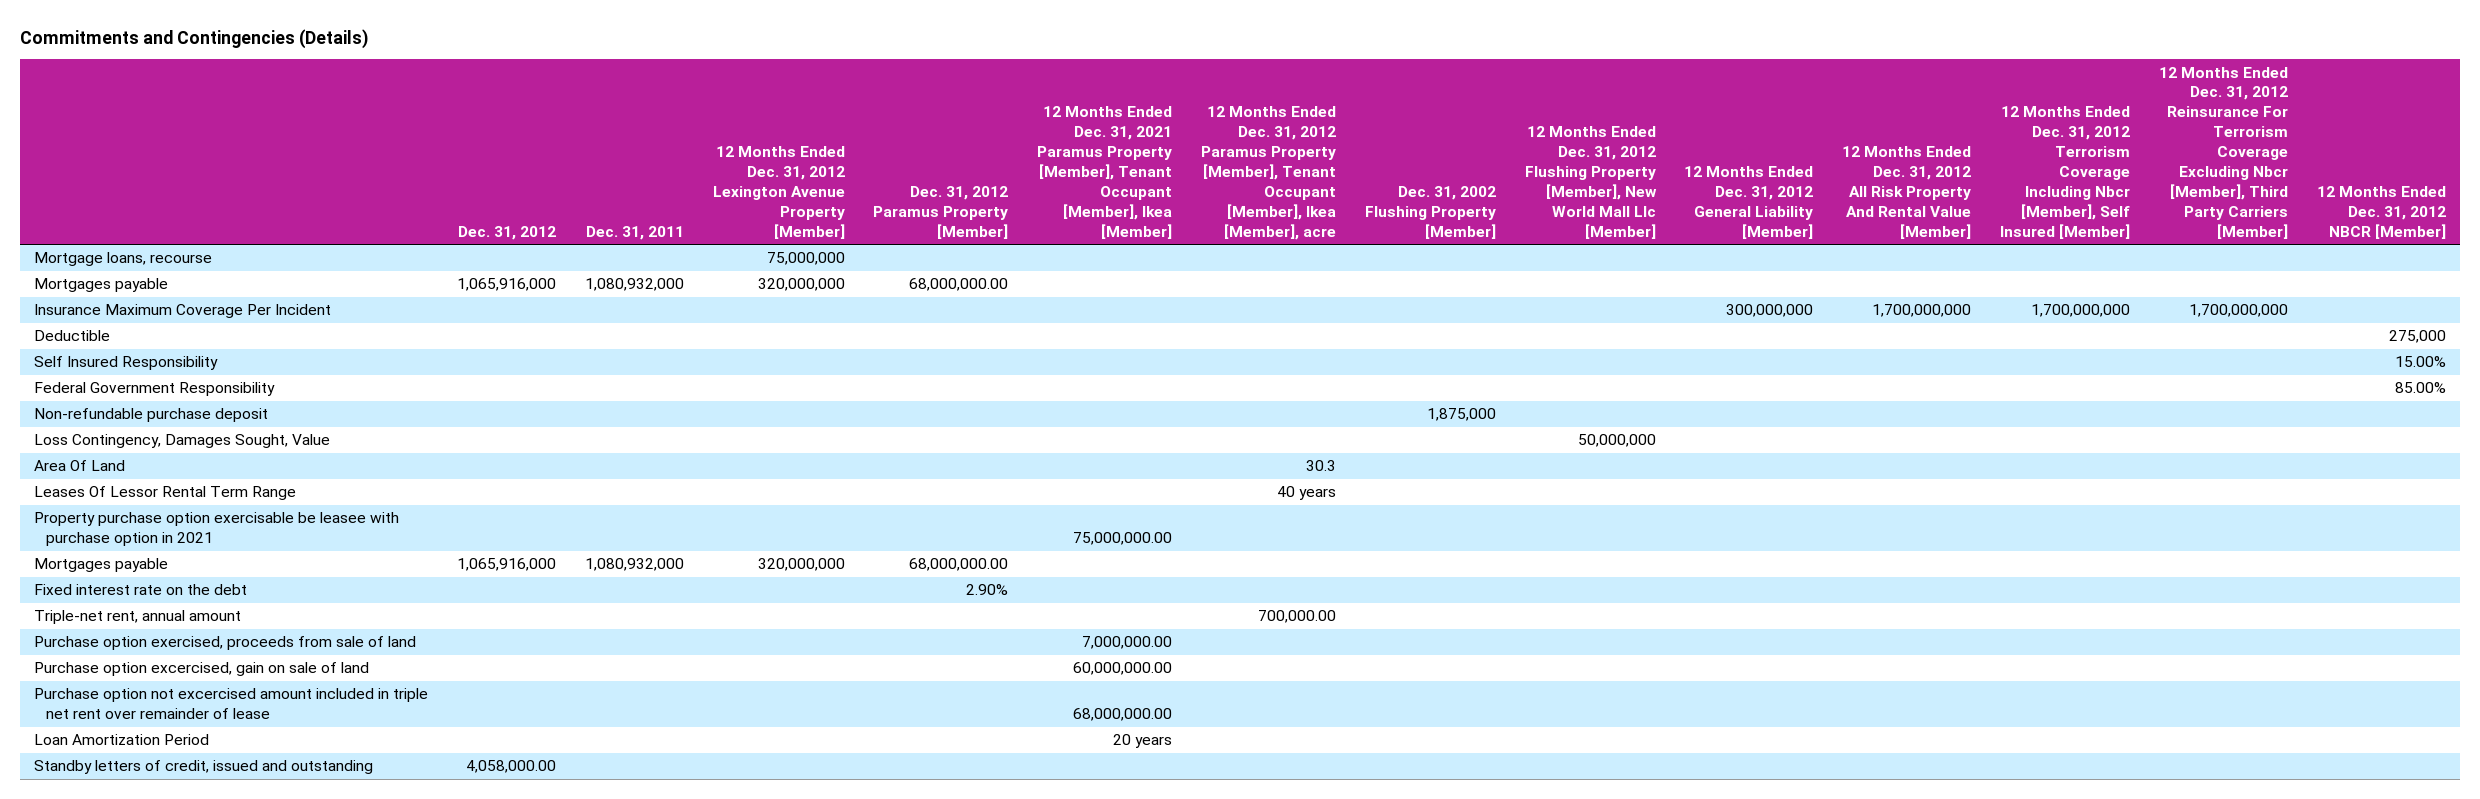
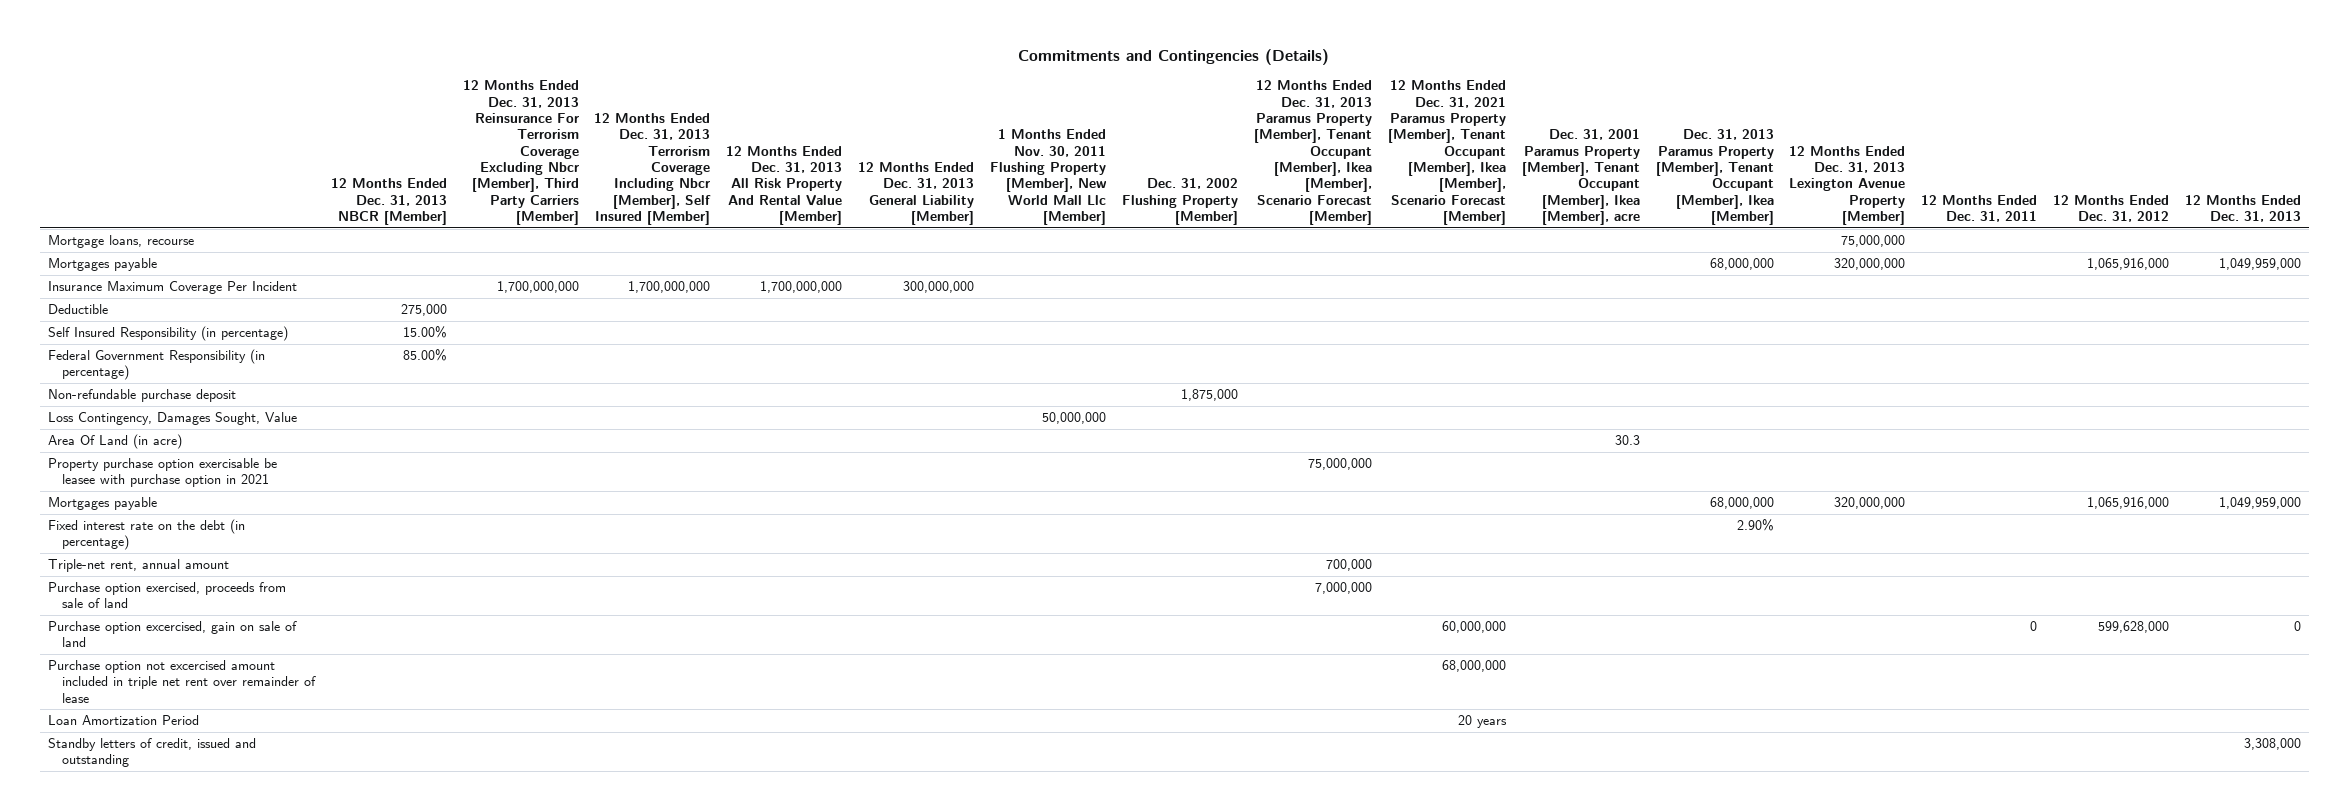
- | Dec. 31, 2012 | Dec. 31, 2011 | 12 Months Ended Dec. 31, 2012 Lexington Avenue Property [Member] | Dec. 31, 2012 Paramus Property [Member] | 12 Months Ended Dec. 31, 2021 Paramus Property [Member], Tenant Occupant [Member], Ikea [Member] | 12 Months Ended Dec. 31, 2012 Paramus Property [Member], Tenant Occupant [Member], Ikea [Member], acre | Dec. 31, 2002 Flushing Property [Member] | 12 Months Ended Dec. 31, 2012 Flushing Property [Member], New World Mall Llc [Member] | 12 Months Ended Dec. 31, 2012 General Liability [Member] | 12 Months Ended Dec. 31, 2012 All Risk Property And Rental Value [Member] | 12 Months Ended Dec. 31, 2012 Terrorism Coverage Including Nbcr [Member], Self Insured [Member] | 12 Months Ended Dec. 31, 2012 Reinsurance For Terrorism Coverage Excluding Nbcr [Member], Third Party Carriers [Member] | 12 Months Ended Dec. 31, 2012 NBCR [Member]
+ | 12 Months Ended Dec. 31, 2013 NBCR [Member] | 12 Months Ended Dec. 31, 2013 Reinsurance For Terrorism Coverage Excluding Nbcr [Member], Third Party Carriers [Member] | 12 Months Ended Dec. 31, 2013 Terrorism Coverage Including Nbcr [Member], Self Insured [Member] | 12 Months Ended Dec. 31, 2013 All Risk Property And Rental Value [Member] | 12 Months Ended Dec. 31, 2013 General Liability [Member] | 1 Months Ended Nov. 30, 2011 Flushing Property [Member], New World Mall Llc [Member] | Dec. 31, 2002 Flushing Property [Member] | 12 Months Ended Dec. 31, 2013 Paramus Property [Member], Tenant Occupant [Member], Ikea [Member], Scenario Forecast [Member] | 12 Months Ended Dec. 31, 2021 Paramus Property [Member], Tenant Occupant [Member], Ikea [Member], Scenario Forecast [Member] | Dec. 31, 2001 Paramus Property [Member], Tenant Occupant [Member], Ikea [Member], acre | Dec. 31, 2013 Paramus Property [Member], Tenant Occupant [Member], Ikea [Member] | 12 Months Ended Dec. 31, 2013 Lexington Avenue Property [Member] | 12 Months Ended Dec. 31, 2011 | 12 Months Ended Dec. 31, 2012 | 12 Months Ended Dec. 31, 2013
- Self Insured Responsibility | | | | | | | | | | | | | 15.00%
- Federal Government Responsibility | | | | | | | | | | | | | 85.00%
+ Self Insured Responsibility (in percentage) | 15.00% | | | | | | | | | | | | | |
+ Federal Government Responsibility (in percentage) | 85.00% | | | | | | | | | | | | | |
- Area Of Land | | | | | | 30.3 | | | | | | |
- Leases Of Lessor Rental Term Range | | | | | | 40 years | | | | | | |
+ Area Of Land (in acre) | | | | | | | | | | 30.3 | | | | |
- Fixed interest rate on the debt | | | | 2.90% | | | | | | | | |
+ Fixed interest rate on the debt (in percentage) | | | | | | | | | | | 2.90% | | | |

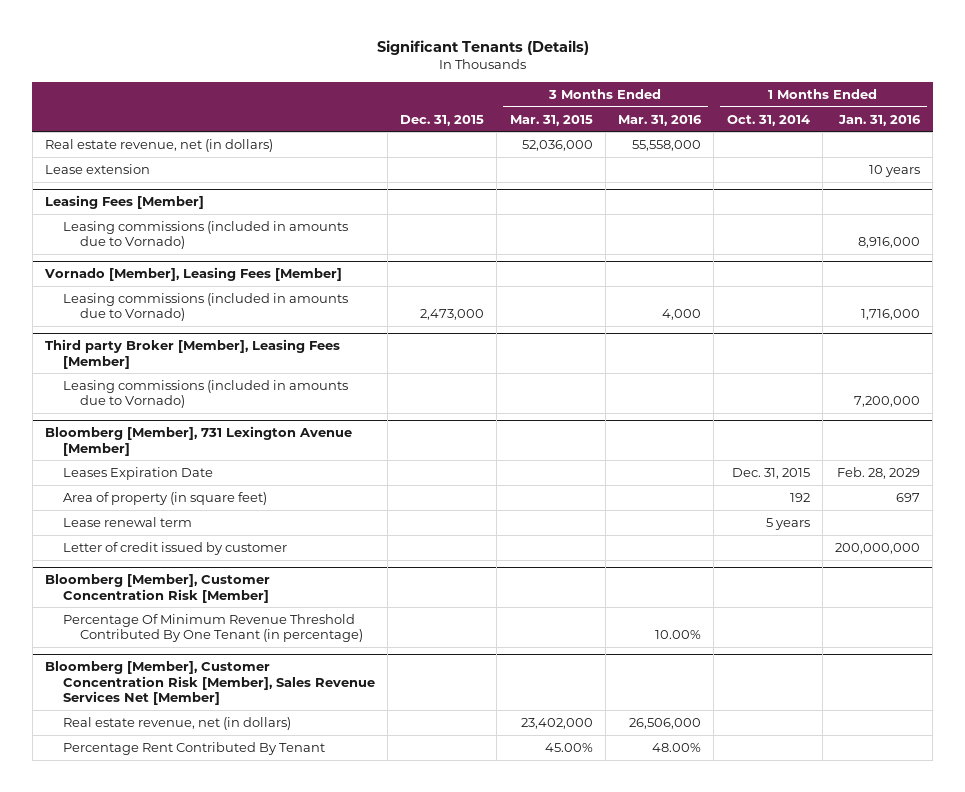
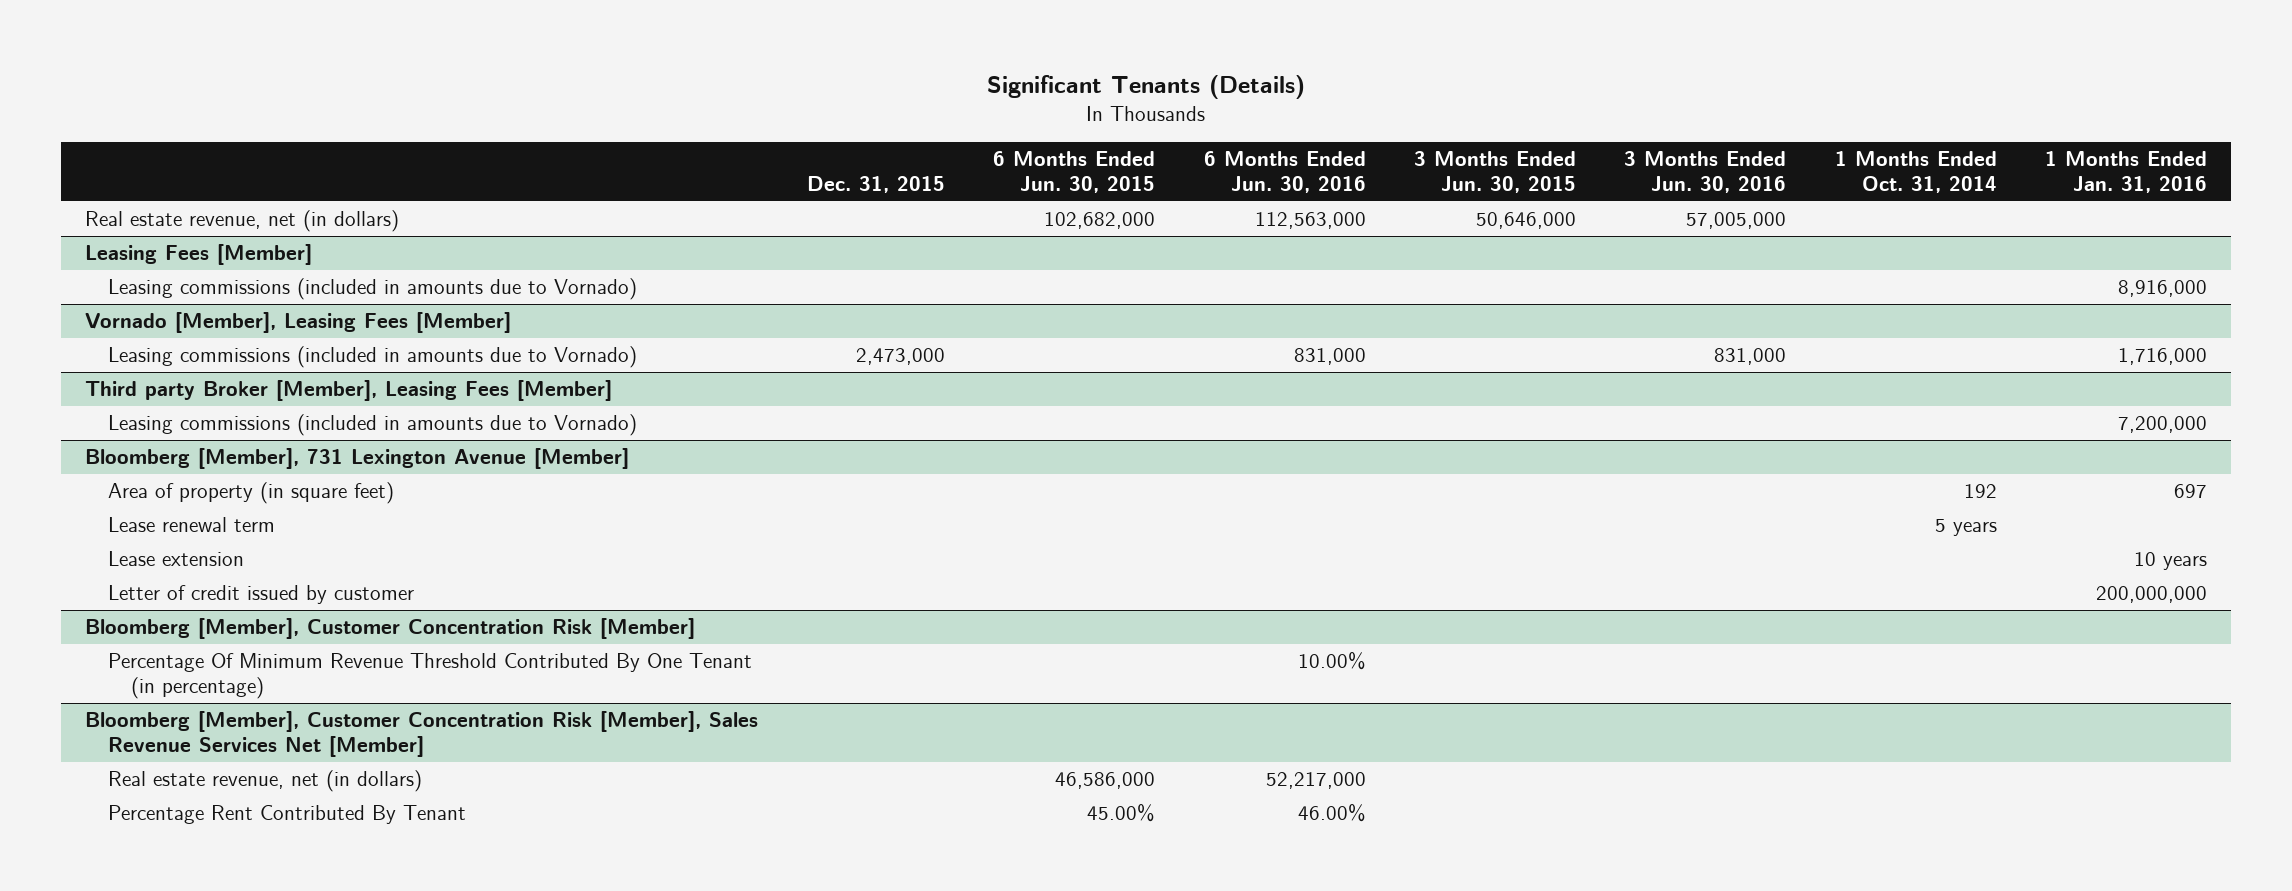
- | Dec. 31, 2015 | 3 Months Ended Mar. 31, 2015 | 3 Months Ended Mar. 31, 2016 | 1 Months Ended Oct. 31, 2014 | 1 Months Ended Jan. 31, 2016
+ | Dec. 31, 2015 | 6 Months Ended Jun. 30, 2015 | 6 Months Ended Jun. 30, 2016 | 3 Months Ended Jun. 30, 2015 | 3 Months Ended Jun. 30, 2016 | 1 Months Ended Oct. 31, 2014 | 1 Months Ended Jan. 31, 2016
- Lease extension | | | | | 10 years
@ Bloomberg [Member], 731 Lexington Avenue [Member]
- Leases Expiration Date | | | | Dec. 31, 2015 | Feb. 28, 2029
+ Lease extension | | | | | | | 10 years

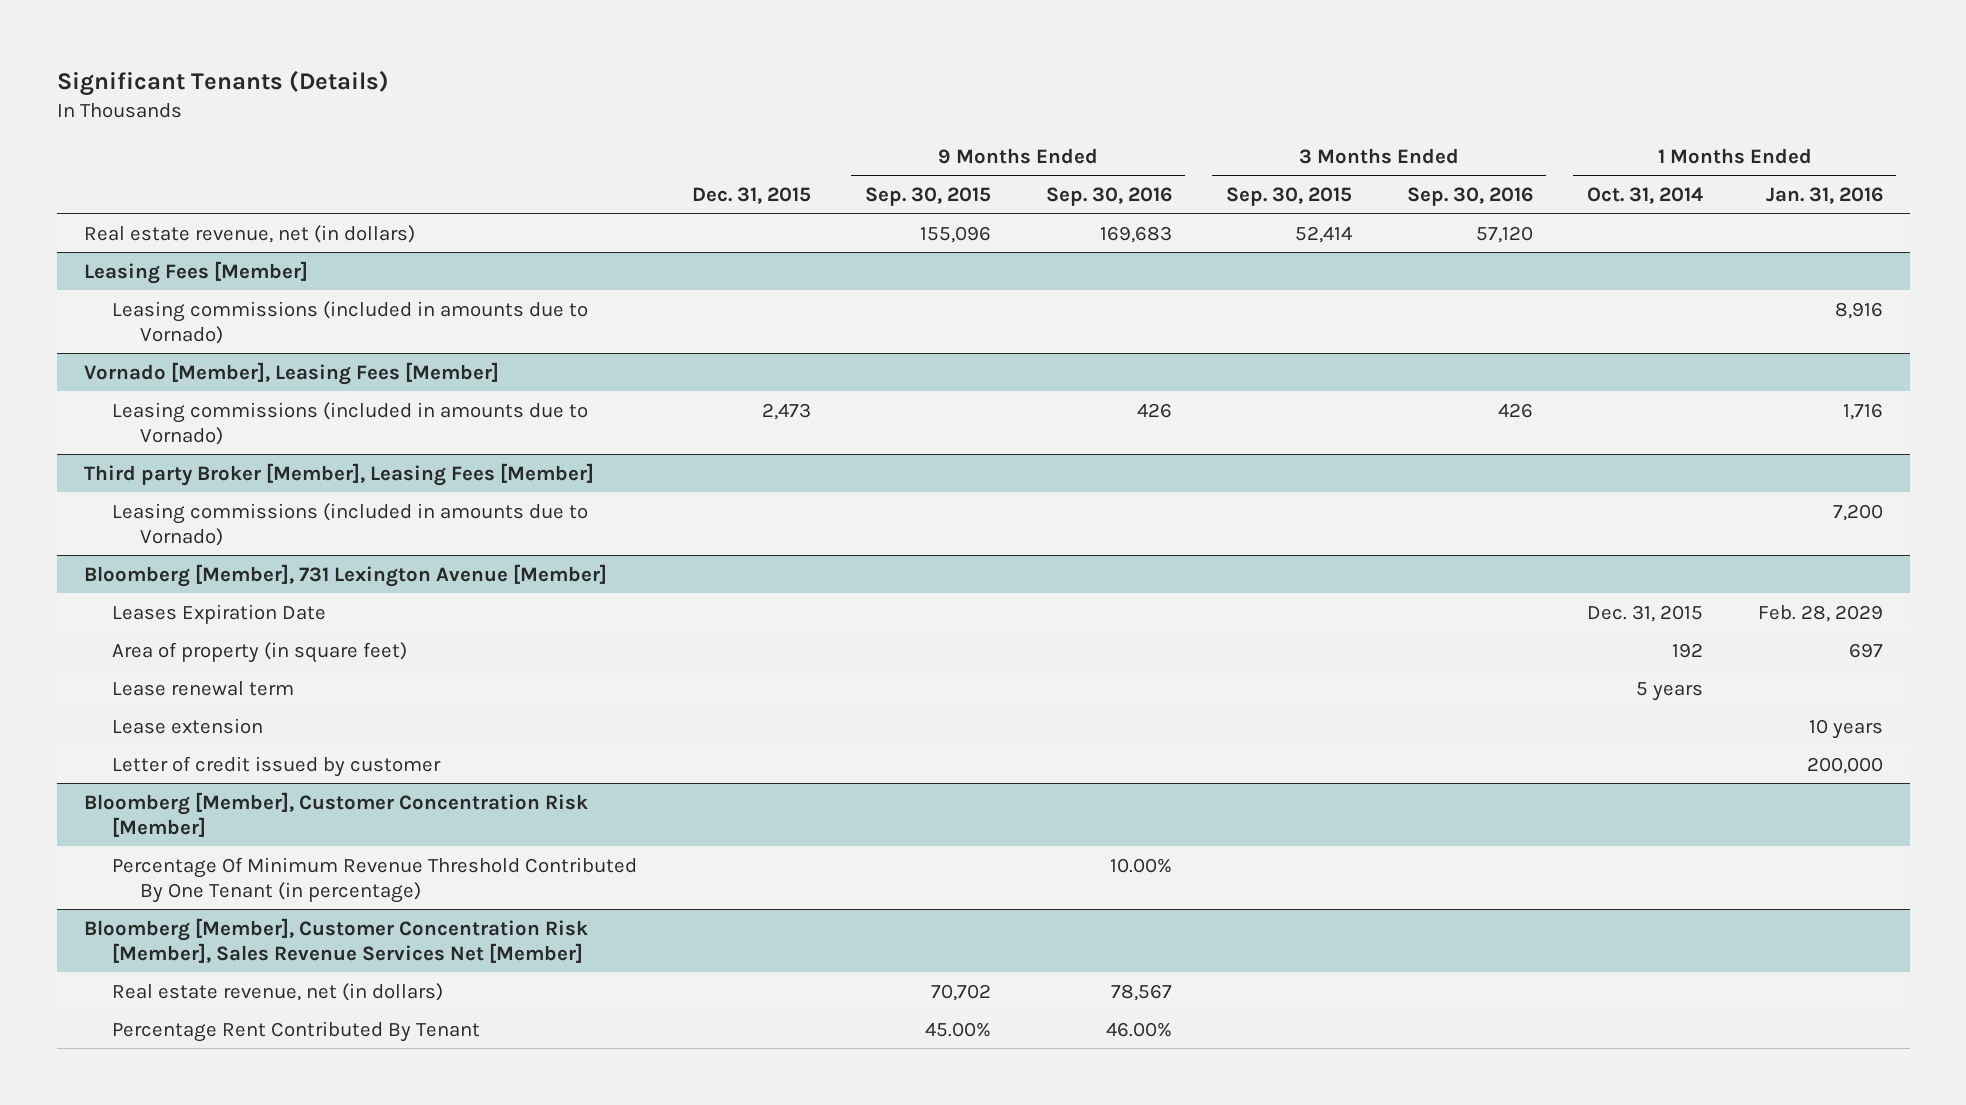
- | Dec. 31, 2015 | 6 Months Ended Jun. 30, 2015 | 6 Months Ended Jun. 30, 2016 | 3 Months Ended Jun. 30, 2015 | 3 Months Ended Jun. 30, 2016 | 1 Months Ended Oct. 31, 2014 | 1 Months Ended Jan. 31, 2016
+ | Dec. 31, 2015 | 9 Months Ended Sep. 30, 2015 | 9 Months Ended Sep. 30, 2016 | 3 Months Ended Sep. 30, 2015 | 3 Months Ended Sep. 30, 2016 | 1 Months Ended Oct. 31, 2014 | 1 Months Ended Jan. 31, 2016
@ Leasing Fees [Member]
- Leasing commissions (included in amounts due to Vornado) | | | | | | | 8,916,000
+ Leasing commissions (included in amounts due to Vornado) | | | | | | | 8,916
@ Vornado [Member], Leasing Fees [Member]
- Leasing commissions (included in amounts due to Vornado) | 2,473,000 | | 831,000 | | 831,000 | | 1,716,000
+ Leasing commissions (included in amounts due to Vornado) | 2,473 | | 426 | | 426 | | 1,716
@ Third party Broker [Member], Leasing Fees [Member]
- Leasing commissions (included in amounts due to Vornado) | | | | | | | 7,200,000
+ Leasing commissions (included in amounts due to Vornado) | | | | | | | 7,200
@ Bloomberg [Member], 731 Lexington Avenue [Member]
+ Leases Expiration Date | | | | | | Dec. 31, 2015 | Feb. 28, 2029
- Letter of credit issued by customer | | | | | | | 200,000,000
+ Letter of credit issued by customer | | | | | | | 200,000

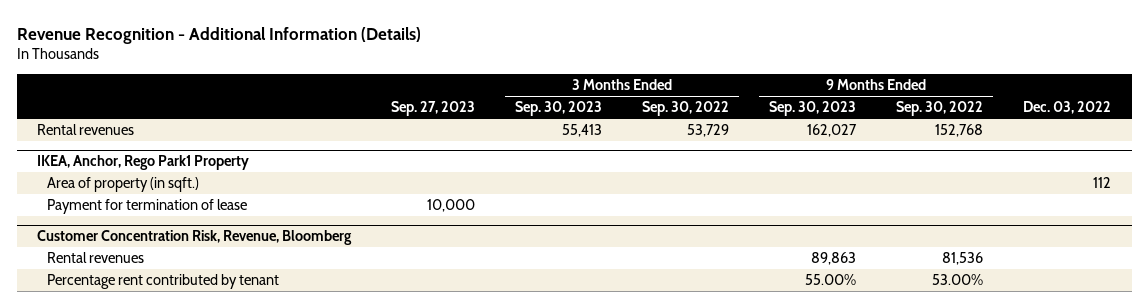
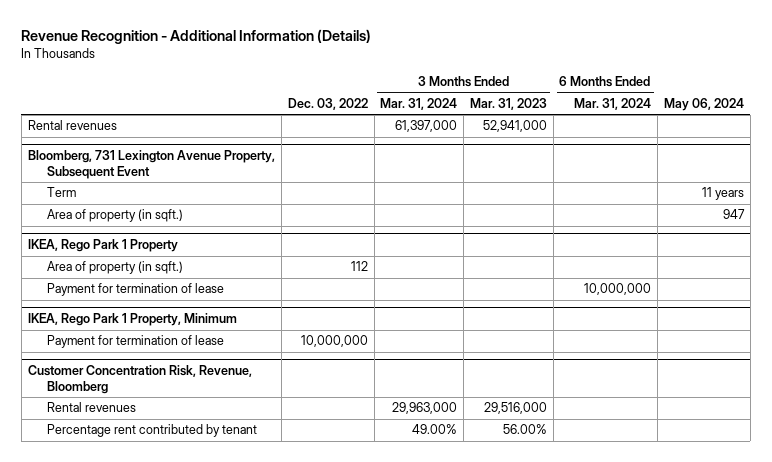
- | Sep. 27, 2023 | 3 Months Ended Sep. 30, 2023 | 3 Months Ended Sep. 30, 2022 | 9 Months Ended Sep. 30, 2023 | 9 Months Ended Sep. 30, 2022 | Dec. 03, 2022
+ | Dec. 03, 2022 | 3 Months Ended Mar. 31, 2024 | 3 Months Ended Mar. 31, 2023 | 6 Months Ended Mar. 31, 2024 | May 06, 2024
- IKEA, Anchor, Rego Park1 Property
+ Bloomberg, 731 Lexington Avenue Property, Subsequent Event
+ Term | | | | | 11 years
+ Area of property (in sqft.) | | | | | 947
+ IKEA, Rego Park 1 Property
+ IKEA, Rego Park 1 Property, Minimum
+ Payment for termination of lease | 10,000,000 | | | |

